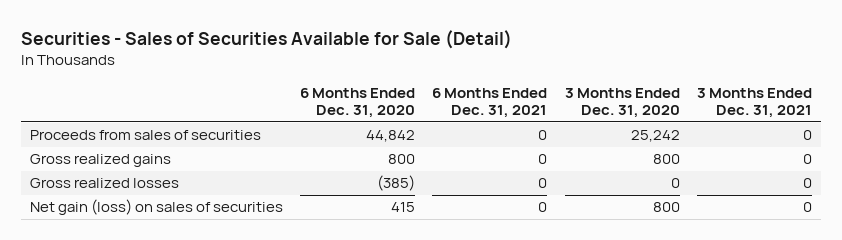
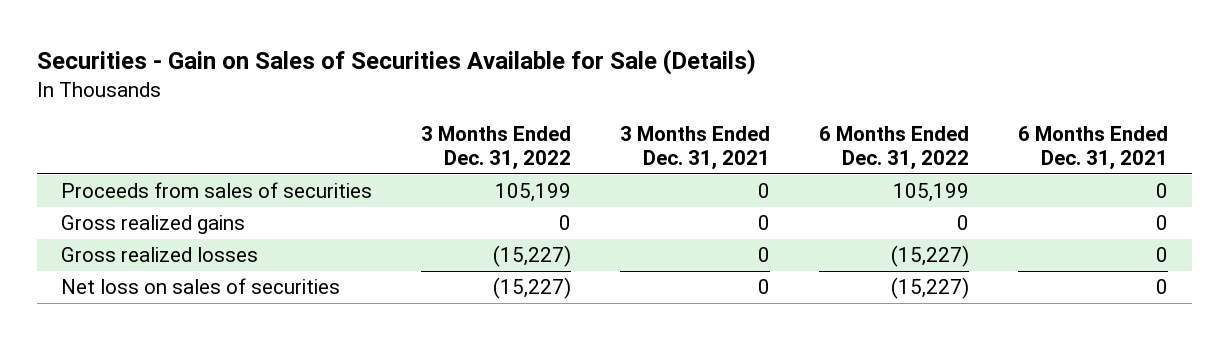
- Securities - Sales of Securities Available for Sale (Detail)
+ Securities - Gain on Sales of Securities Available for Sale (Details)
- | 6 Months Ended Dec. 31, 2020 | 6 Months Ended Dec. 31, 2021 | 3 Months Ended Dec. 31, 2020 | 3 Months Ended Dec. 31, 2021
+ | 3 Months Ended Dec. 31, 2022 | 3 Months Ended Dec. 31, 2021 | 6 Months Ended Dec. 31, 2022 | 6 Months Ended Dec. 31, 2021
- Net gain (loss) on sales of securities | 415 | 0 | 800 | 0
+ Net loss on sales of securities | (15,227) | 0 | (15,227) | 0

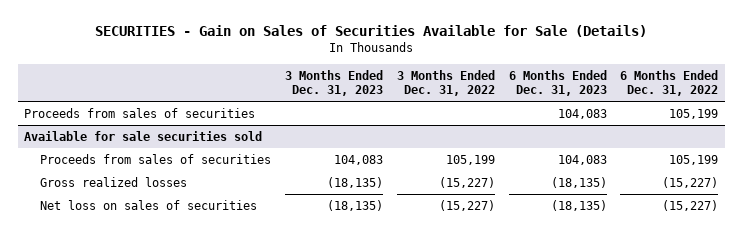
- Securities - Gain on Sales of Securities Available for Sale (Details)
+ SECURITIES - Gain on Sales of Securities Available for Sale (Details)
- | 3 Months Ended Dec. 31, 2022 | 3 Months Ended Dec. 31, 2021 | 6 Months Ended Dec. 31, 2022 | 6 Months Ended Dec. 31, 2021
+ | 3 Months Ended Dec. 31, 2023 | 3 Months Ended Dec. 31, 2022 | 6 Months Ended Dec. 31, 2023 | 6 Months Ended Dec. 31, 2022
+ Proceeds from sales of securities | | | 104,083 | 105,199
+ Available for sale securities sold
- Gross realized gains | 0 | 0 | 0 | 0

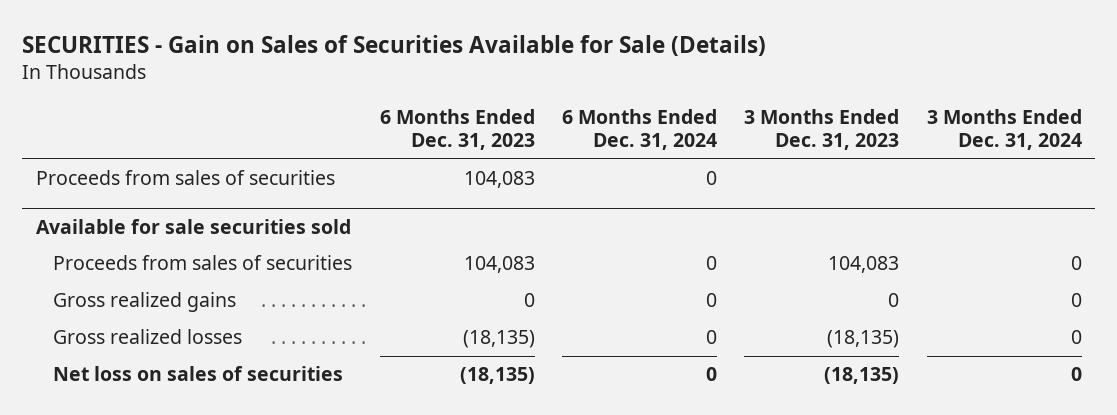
- | 3 Months Ended Dec. 31, 2023 | 3 Months Ended Dec. 31, 2022 | 6 Months Ended Dec. 31, 2023 | 6 Months Ended Dec. 31, 2022
+ | 6 Months Ended Dec. 31, 2023 | 6 Months Ended Dec. 31, 2024 | 3 Months Ended Dec. 31, 2023 | 3 Months Ended Dec. 31, 2024
@ Available for sale securities sold
+ Gross realized gains | 0 | 0 | 0 | 0

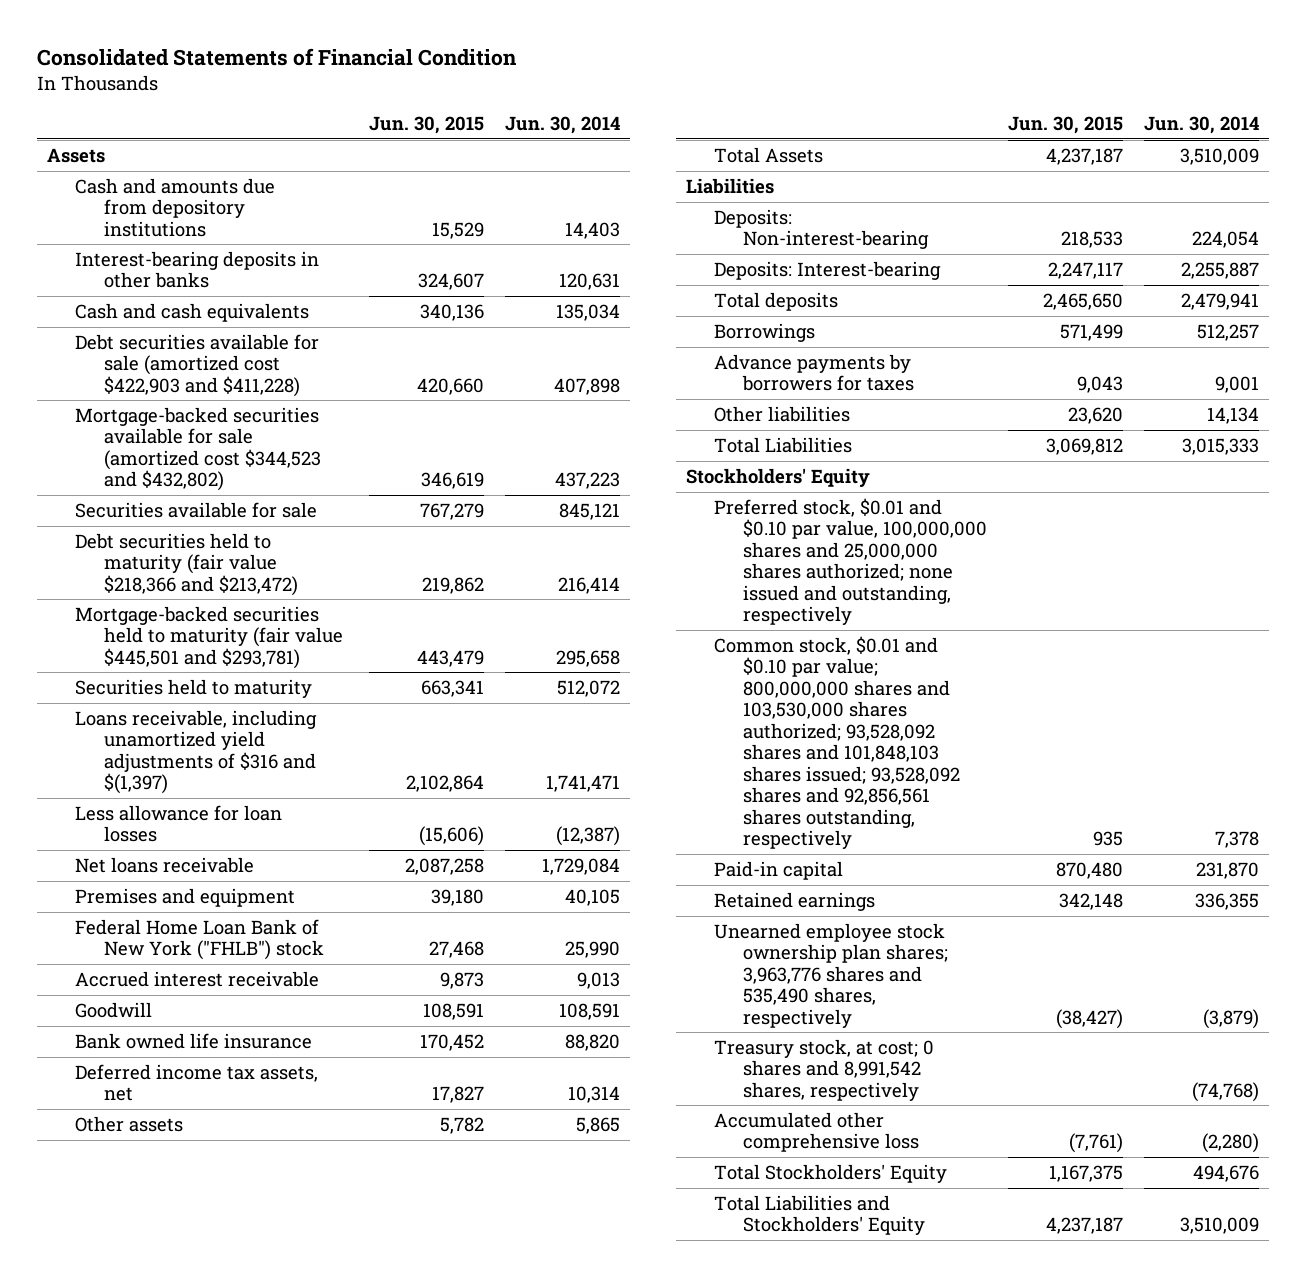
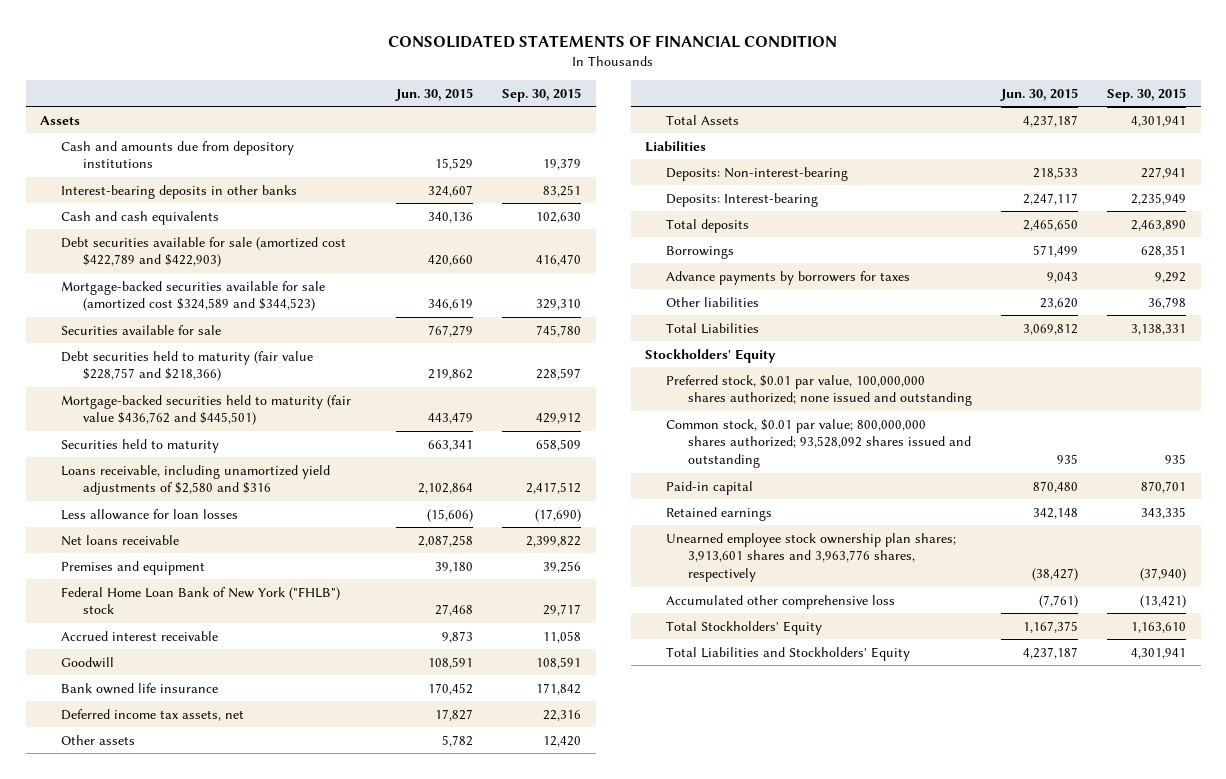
- Consolidated Statements of Financial Condition
+ CONSOLIDATED STATEMENTS OF FINANCIAL CONDITION
- | Jun. 30, 2015 | Jun. 30, 2014
+ | Jun. 30, 2015 | Sep. 30, 2015
- Debt securities available for sale (amortized cost $422,903 and $411,228) | 420,660 | 407,898
- Mortgage-backed securities available for sale (amortized cost $344,523 and $432,802) | 346,619 | 437,223
+ Debt securities available for sale (amortized cost $422,789 and $422,903) | 420,660 | 416,470
+ Mortgage-backed securities available for sale (amortized cost $324,589 and $344,523) | 346,619 | 329,310
- Debt securities held to maturity (fair value $218,366 and $213,472) | 219,862 | 216,414
- Mortgage-backed securities held to maturity (fair value $445,501 and $293,781) | 443,479 | 295,658
+ Debt securities held to maturity (fair value $228,757 and $218,366) | 219,862 | 228,597
+ Mortgage-backed securities held to maturity (fair value $436,762 and $445,501) | 443,479 | 429,912
- Loans receivable, including unamortized yield adjustments of $316 and $(1,397) | 2,102,864 | 1,741,471
+ Loans receivable, including unamortized yield adjustments of $2,580 and $316 | 2,102,864 | 2,417,512
- Preferred stock, $0.01 and $0.10 par value, 100,000,000 shares and 25,000,000 shares authorized; none issued and outstanding, respectively
- Common stock, $0.01 and $0.10 par value; 800,000,000 shares and 103,530,000 shares authorized; 93,528,092 shares and 101,848,103 shares issued; 93,528,092 shares and 92,856,561 shares outstanding, respectively | 935 | 7,378
+ Preferred stock, $0.01 par value, 100,000,000 shares authorized; none issued and outstanding
+ Common stock, $0.01 par value; 800,000,000 shares authorized; 93,528,092 shares issued and outstanding | 935 | 935
- Unearned employee stock ownership plan shares; 3,963,776 shares and 535,490 shares, respectively | (38,427) | (3,879)
- Treasury stock, at cost; 0 shares and 8,991,542 shares, respectively | | (74,768)
+ Unearned employee stock ownership plan shares; 3,913,601 shares and 3,963,776 shares, respectively | (38,427) | (37,940)

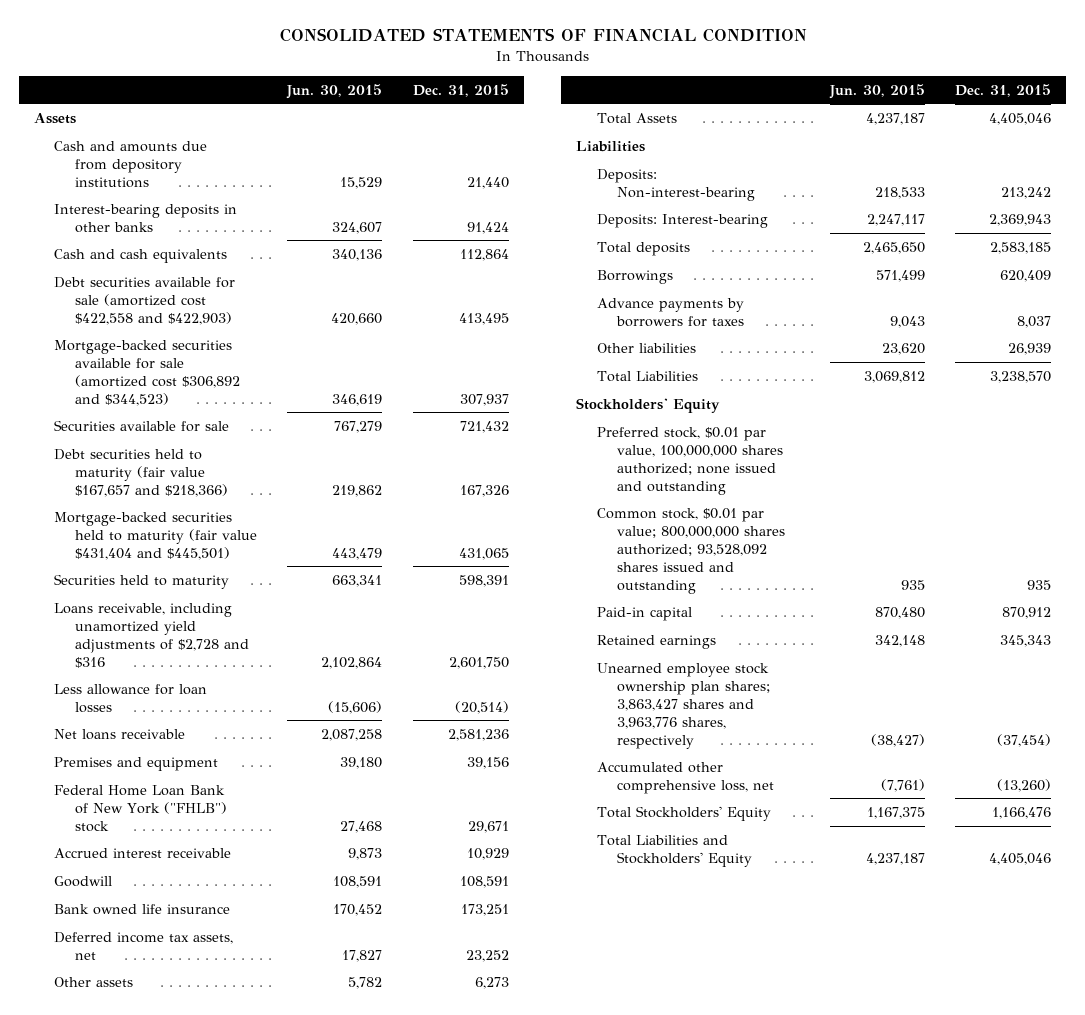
- | Jun. 30, 2015 | Sep. 30, 2015
+ | Jun. 30, 2015 | Dec. 31, 2015
- Debt securities available for sale (amortized cost $422,789 and $422,903) | 420,660 | 416,470
- Mortgage-backed securities available for sale (amortized cost $324,589 and $344,523) | 346,619 | 329,310
+ Debt securities available for sale (amortized cost $422,558 and $422,903) | 420,660 | 413,495
+ Mortgage-backed securities available for sale (amortized cost $306,892 and $344,523) | 346,619 | 307,937
- Debt securities held to maturity (fair value $228,757 and $218,366) | 219,862 | 228,597
- Mortgage-backed securities held to maturity (fair value $436,762 and $445,501) | 443,479 | 429,912
+ Debt securities held to maturity (fair value $167,657 and $218,366) | 219,862 | 167,326
+ Mortgage-backed securities held to maturity (fair value $431,404 and $445,501) | 443,479 | 431,065
- Loans receivable, including unamortized yield adjustments of $2,580 and $316 | 2,102,864 | 2,417,512
+ Loans receivable, including unamortized yield adjustments of $2,728 and $316 | 2,102,864 | 2,601,750
- Unearned employee stock ownership plan shares; 3,913,601 shares and 3,963,776 shares, respectively | (38,427) | (37,940)
- Accumulated other comprehensive loss | (7,761) | (13,421)
+ Unearned employee stock ownership plan shares; 3,863,427 shares and 3,963,776 shares, respectively | (38,427) | (37,454)
+ Accumulated other comprehensive loss, net | (7,761) | (13,260)

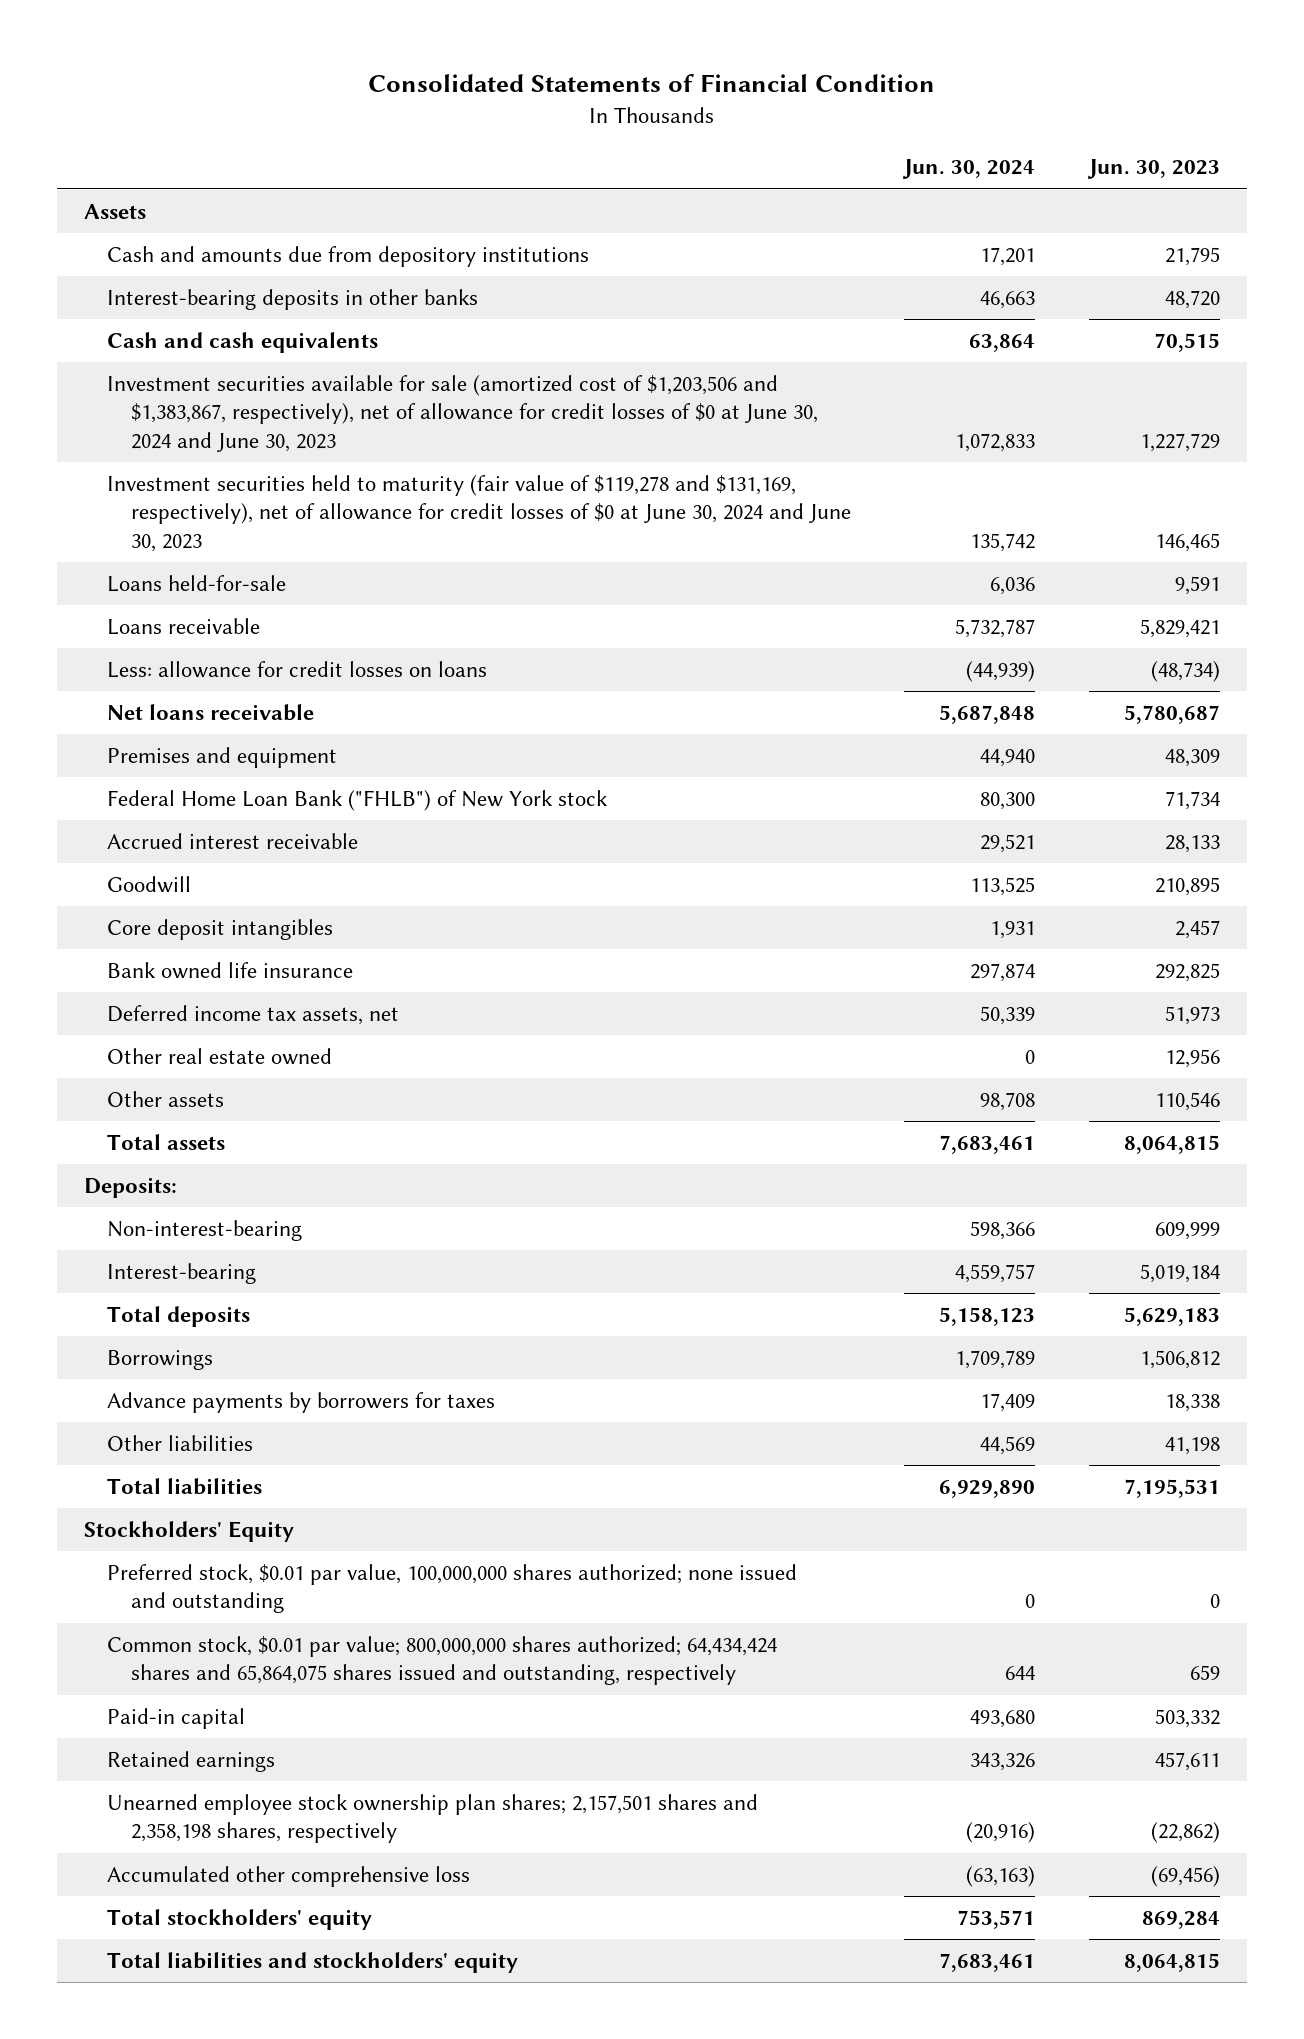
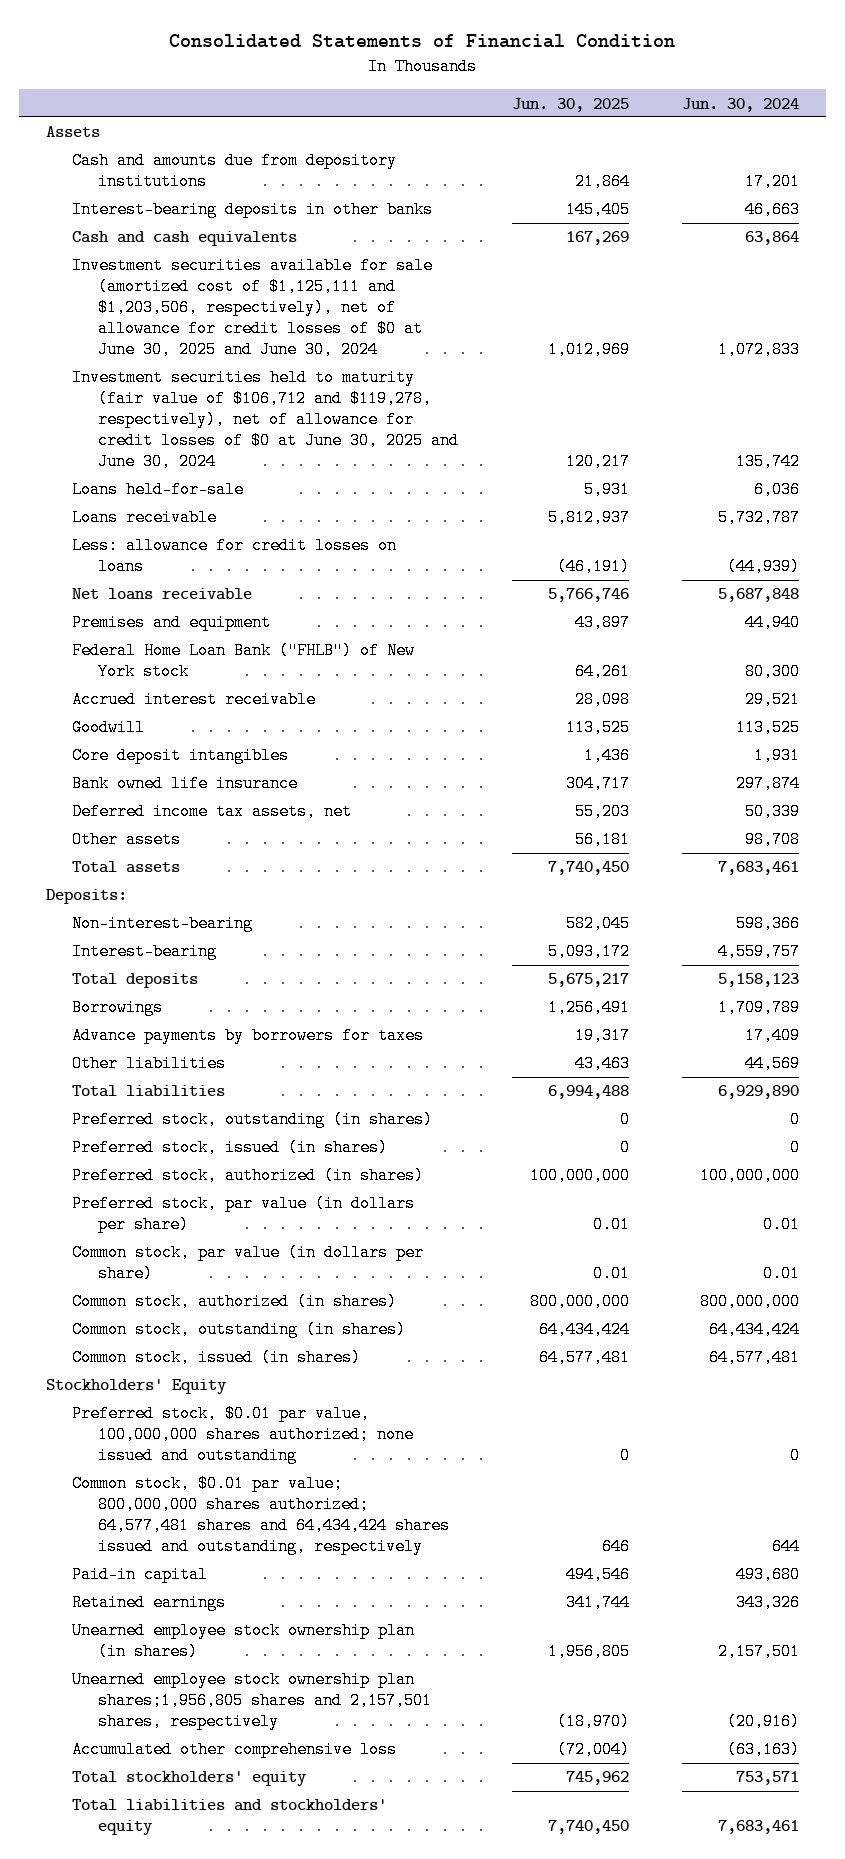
- | Jun. 30, 2024 | Jun. 30, 2023
+ | Jun. 30, 2025 | Jun. 30, 2024
- Investment securities available for sale (amortized cost of $1,203,506 and $1,383,867, respectively), net of allowance for credit losses of $0 at June 30, 2024 and June 30, 2023 | 1,072,833 | 1,227,729
- Investment securities held to maturity (fair value of $119,278 and $131,169, respectively), net of allowance for credit losses of $0 at June 30, 2024 and June 30, 2023 | 135,742 | 146,465
+ Investment securities available for sale (amortized cost of $1,125,111 and $1,203,506, respectively), net of allowance for credit losses of $0 at June 30, 2025 and June 30, 2024 | 1,012,969 | 1,072,833
+ Investment securities held to maturity (fair value of $106,712 and $119,278, respectively), net of allowance for credit losses of $0 at June 30, 2025 and June 30, 2024 | 120,217 | 135,742
- Other real estate owned | 0 | 12,956
+ Preferred stock, outstanding (in shares) | 0 | 0
+ Preferred stock, issued (in shares) | 0 | 0
+ Preferred stock, authorized (in shares) | 100,000,000 | 100,000,000
+ Preferred stock, par value (in dollars per share) | 0.01 | 0.01
+ Common stock, par value (in dollars per share) | 0.01 | 0.01
+ Common stock, authorized (in shares) | 800,000,000 | 800,000,000
+ Common stock, outstanding (in shares) | 64,434,424 | 64,434,424
+ Common stock, issued (in shares) | 64,577,481 | 64,577,481
- Common stock, $0.01 par value; 800,000,000 shares authorized; 64,434,424 shares and 65,864,075 shares issued and outstanding, respectively | 644 | 659
+ Common stock, $0.01 par value; 800,000,000 shares authorized; 64,577,481 shares and 64,434,424 shares issued and outstanding, respectively | 646 | 644
- Unearned employee stock ownership plan shares; 2,157,501 shares and 2,358,198 shares, respectively | (20,916) | (22,862)
+ Unearned employee stock ownership plan (in shares) | 1,956,805 | 2,157,501
+ Unearned employee stock ownership plan shares;1,956,805 shares and 2,157,501 shares, respectively | (18,970) | (20,916)

